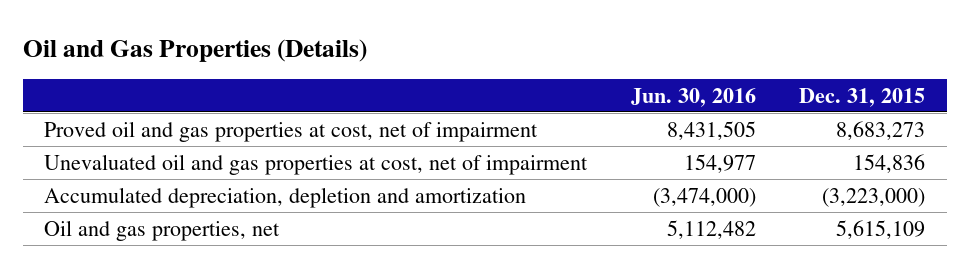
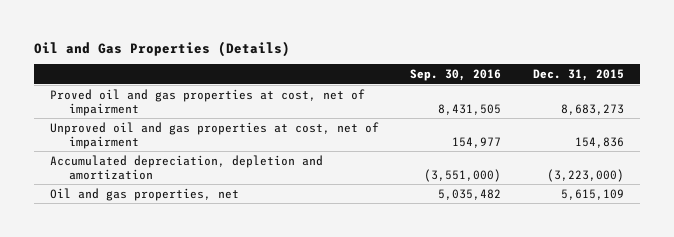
- | Jun. 30, 2016 | Dec. 31, 2015
+ | Sep. 30, 2016 | Dec. 31, 2015
- Unevaluated oil and gas properties at cost, net of impairment | 154,977 | 154,836
+ Unproved oil and gas properties at cost, net of impairment | 154,977 | 154,836

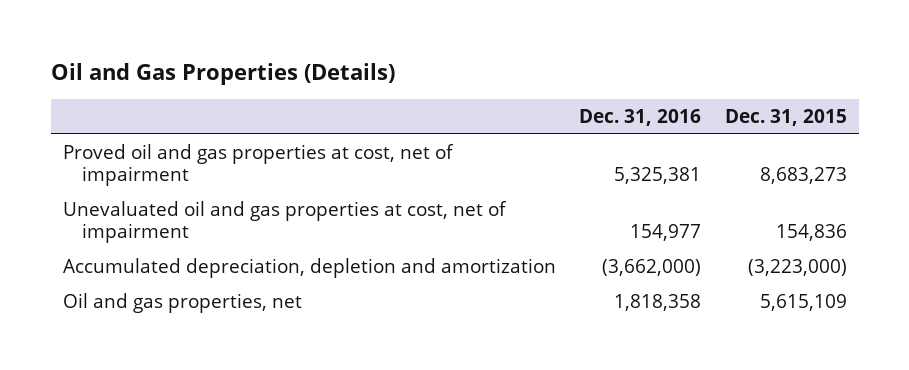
- | Sep. 30, 2016 | Dec. 31, 2015
+ | Dec. 31, 2016 | Dec. 31, 2015
- Unproved oil and gas properties at cost, net of impairment | 154,977 | 154,836
+ Unevaluated oil and gas properties at cost, net of impairment | 154,977 | 154,836

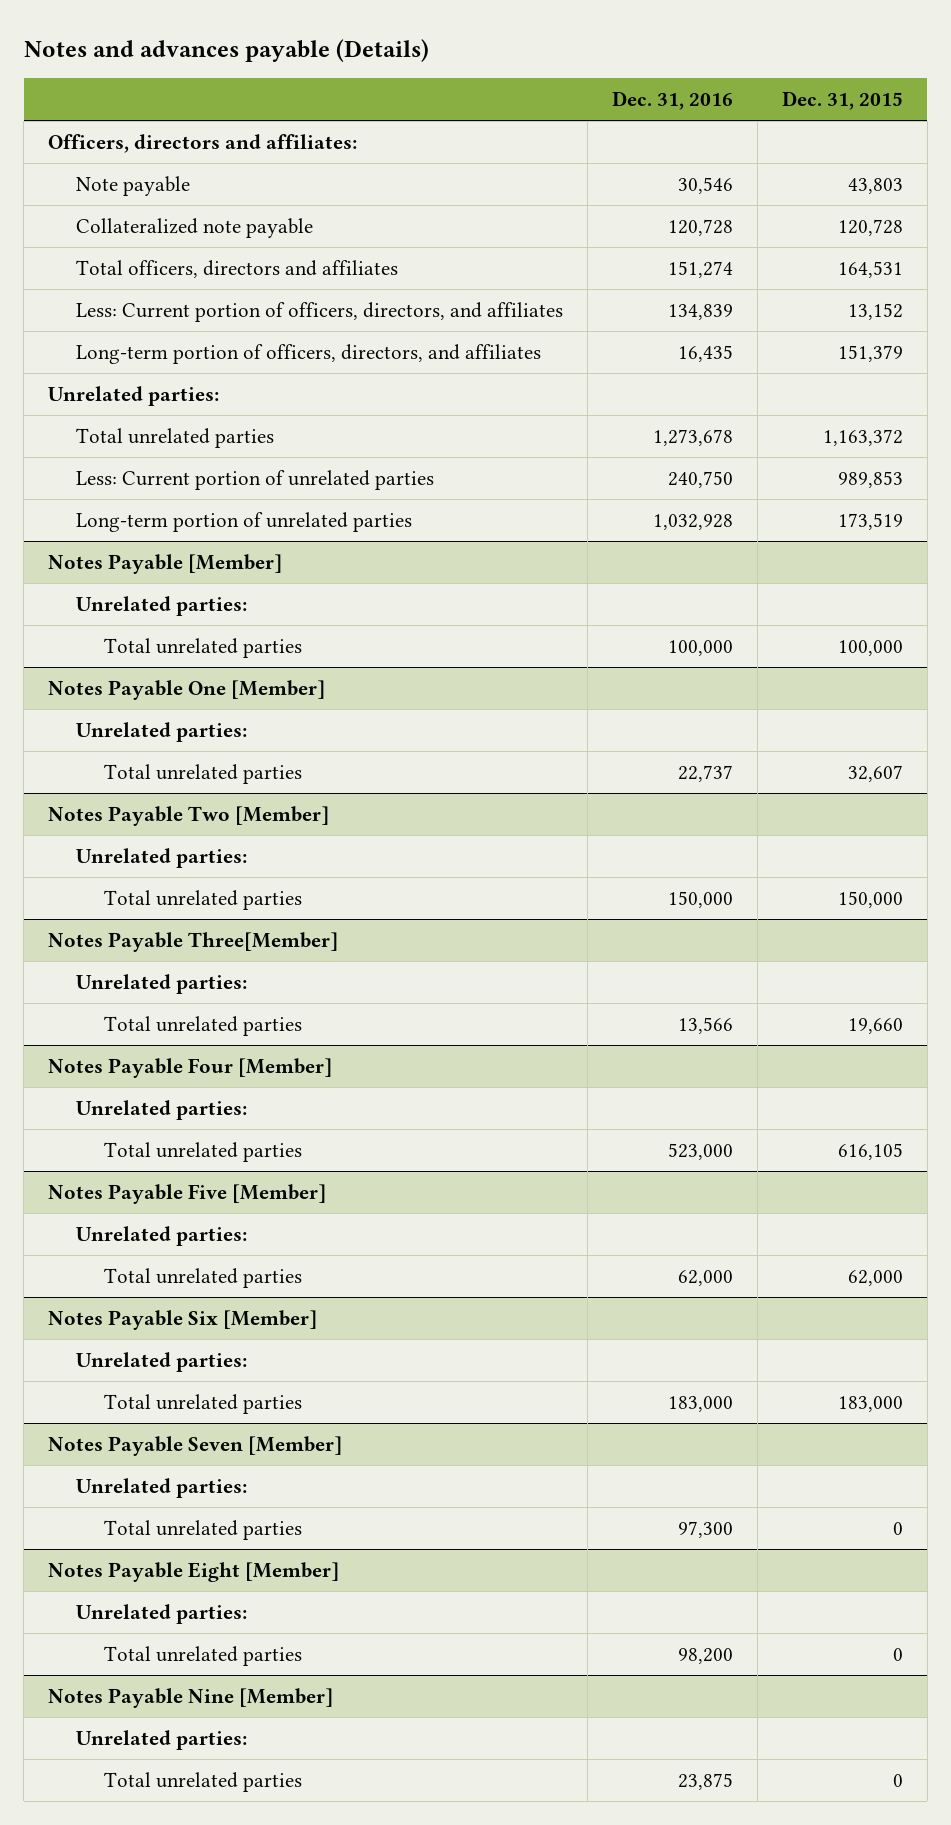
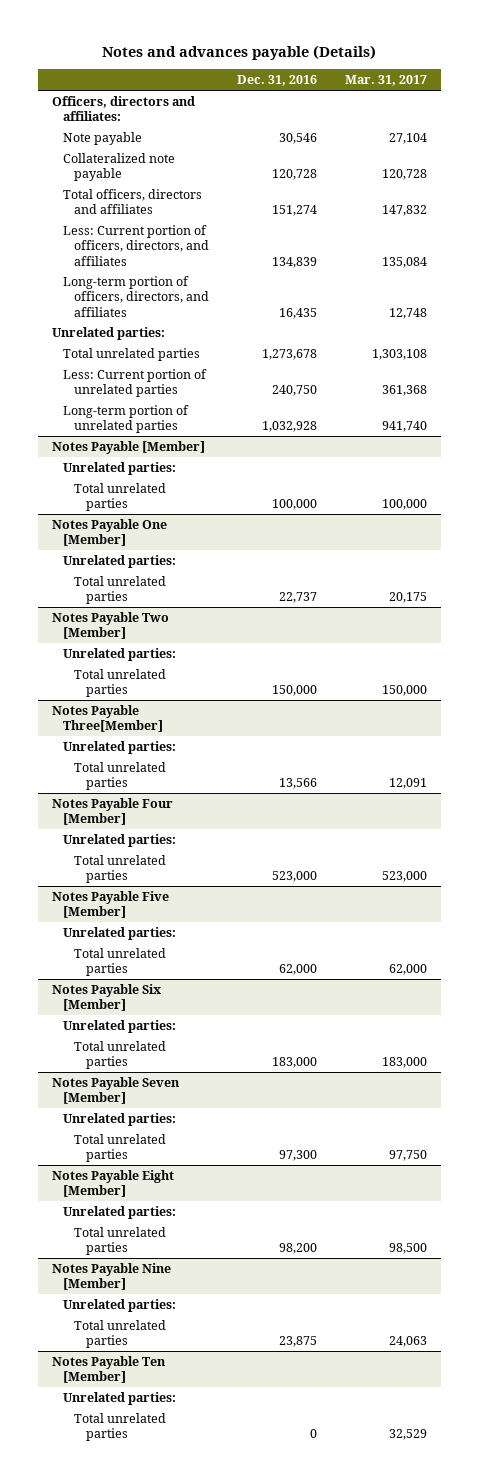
- | Dec. 31, 2016 | Dec. 31, 2015
+ | Dec. 31, 2016 | Mar. 31, 2017
+ Notes Payable Ten [Member]
+ Unrelated parties:
+ Total unrelated parties | 0 | 32,529

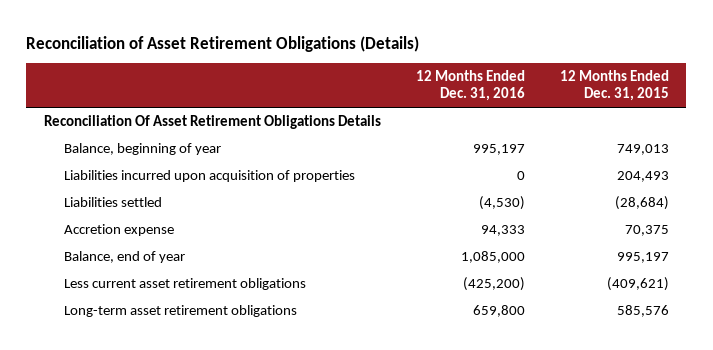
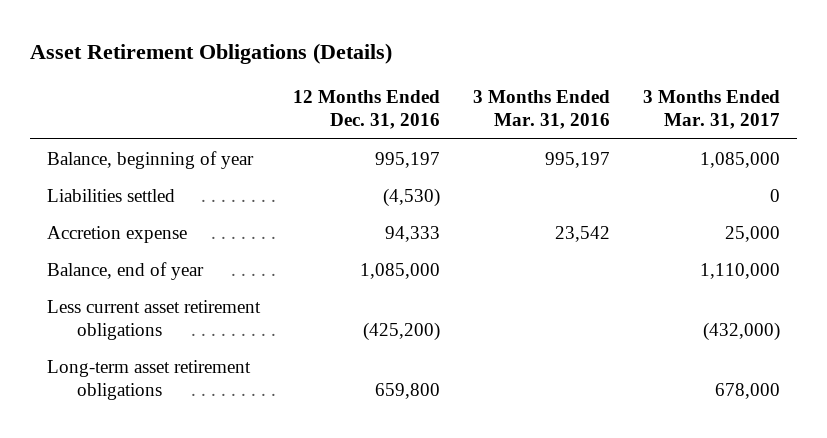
- Reconciliation of Asset Retirement Obligations (Details)
+ Asset Retirement Obligations (Details)
- | 12 Months Ended Dec. 31, 2016 | 12 Months Ended Dec. 31, 2015
+ | 12 Months Ended Dec. 31, 2016 | 3 Months Ended Mar. 31, 2016 | 3 Months Ended Mar. 31, 2017
- Reconciliation Of Asset Retirement Obligations Details
- Liabilities incurred upon acquisition of properties | 0 | 204,493

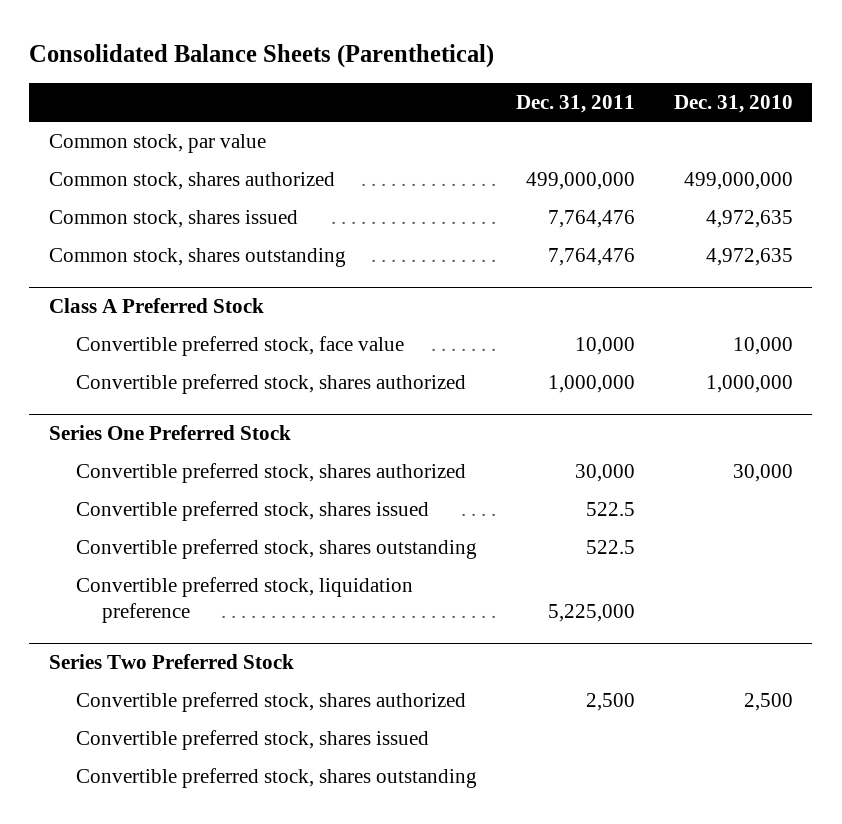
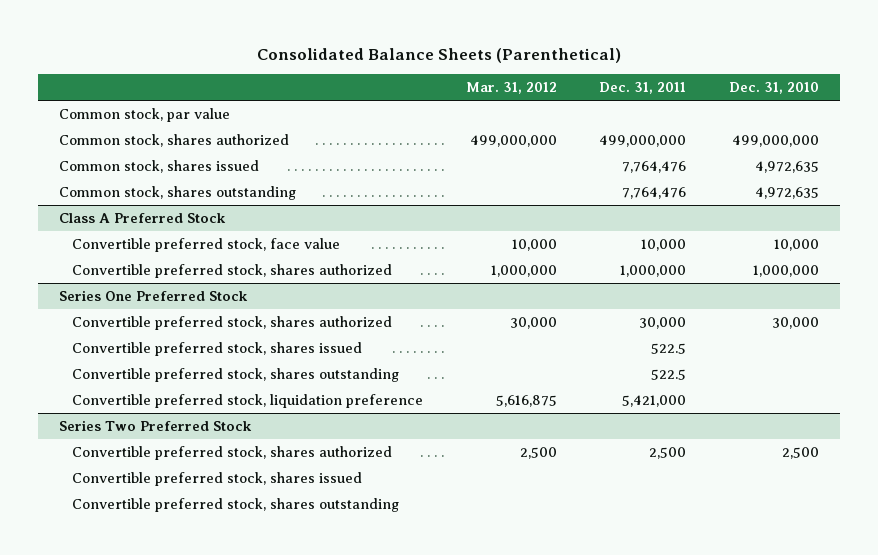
- | Dec. 31, 2011 | Dec. 31, 2010
+ | Mar. 31, 2012 | Dec. 31, 2011 | Dec. 31, 2010
@ Series One Preferred Stock
- Convertible preferred stock, liquidation preference | 5,225,000 |
+ Convertible preferred stock, liquidation preference | 5,616,875 | 5,421,000 |

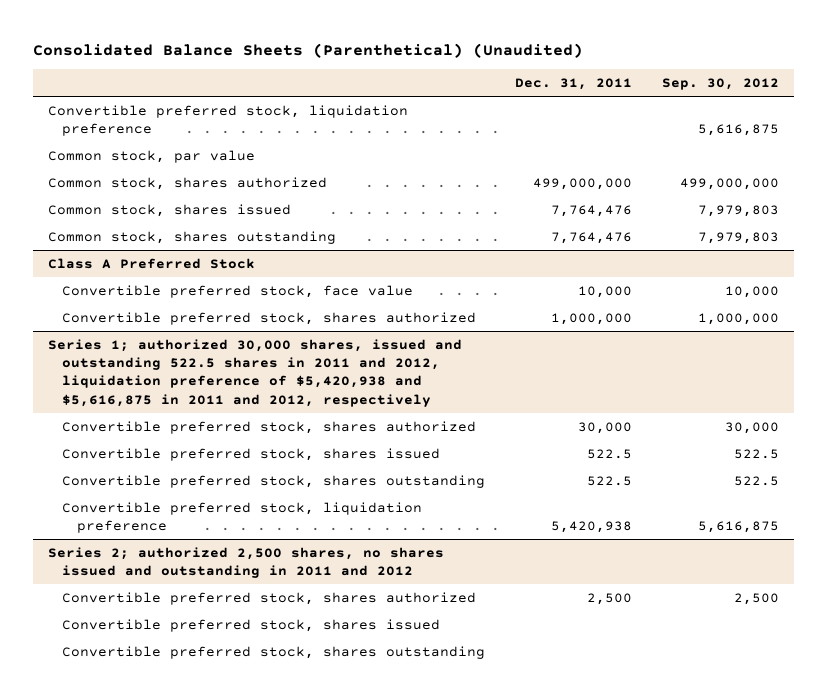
- Consolidated Balance Sheets (Parenthetical)
+ Consolidated Balance Sheets (Parenthetical) (Unaudited)
- | Mar. 31, 2012 | Dec. 31, 2011 | Dec. 31, 2010
+ | Dec. 31, 2011 | Sep. 30, 2012
+ Convertible preferred stock, liquidation preference | | 5,616,875
- Series One Preferred Stock
+ Series 1; authorized 30,000 shares, issued and outstanding 522.5 shares in 2011 and 2012, liquidation preference of $5,420,938 and $5,616,875 in 2011 and 2012, respectively
- Convertible preferred stock, liquidation preference | 5,616,875 | 5,421,000 |
- Series Two Preferred Stock
+ Convertible preferred stock, liquidation preference | 5,420,938 | 5,616,875
+ Series 2; authorized 2,500 shares, no shares issued and outstanding in 2011 and 2012

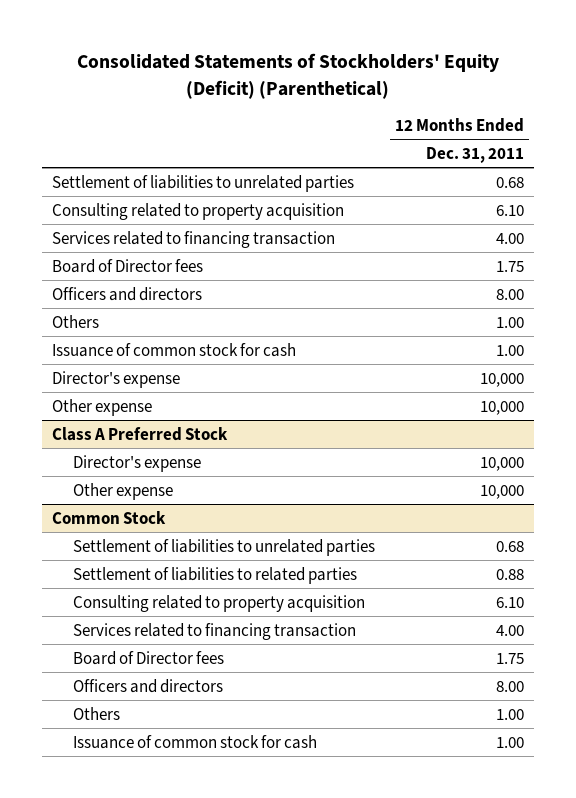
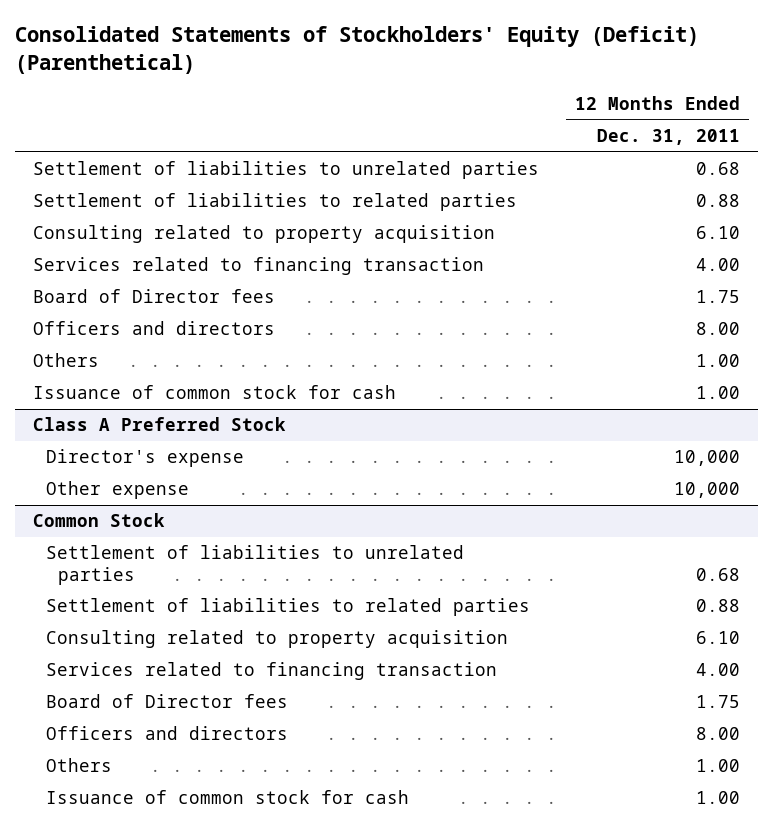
+ Settlement of liabilities to related parties | 0.88
- Director's expense | 10,000
- Other expense | 10,000

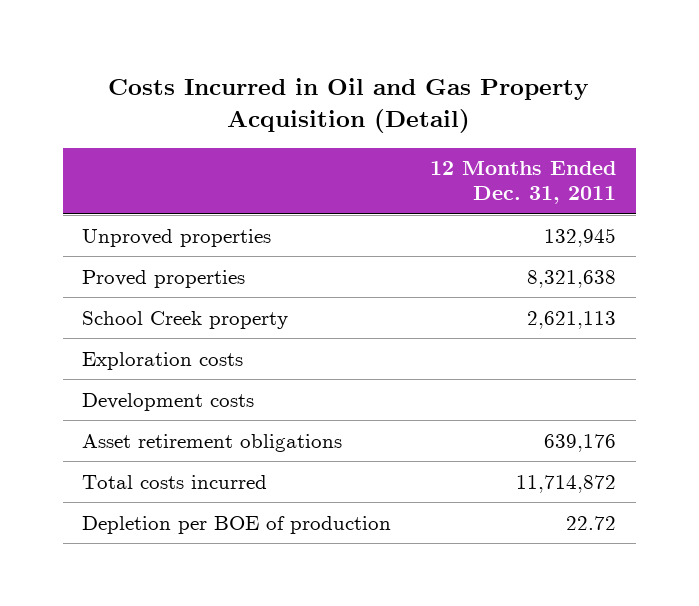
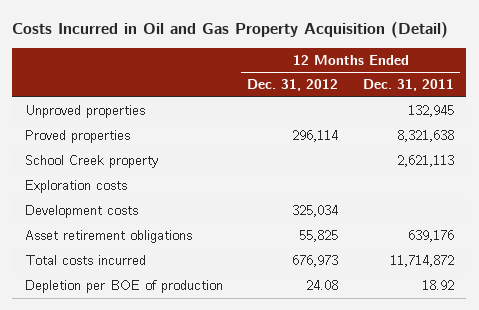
- | 12 Months Ended Dec. 31, 2011
+ | 12 Months Ended Dec. 31, 2012 | 12 Months Ended Dec. 31, 2011
- Depletion per BOE of production | 22.72
+ Depletion per BOE of production | 24.08 | 18.92

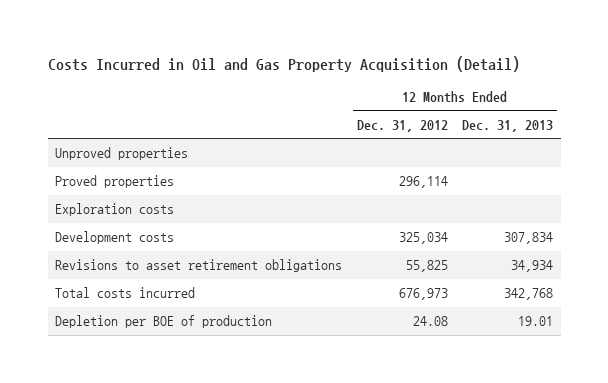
- | 12 Months Ended Dec. 31, 2012 | 12 Months Ended Dec. 31, 2011
+ | 12 Months Ended Dec. 31, 2012 | 12 Months Ended Dec. 31, 2013
- School Creek property | | 2,621,113
- Asset retirement obligations | 55,825 | 639,176
+ Revisions to asset retirement obligations | 55,825 | 34,934

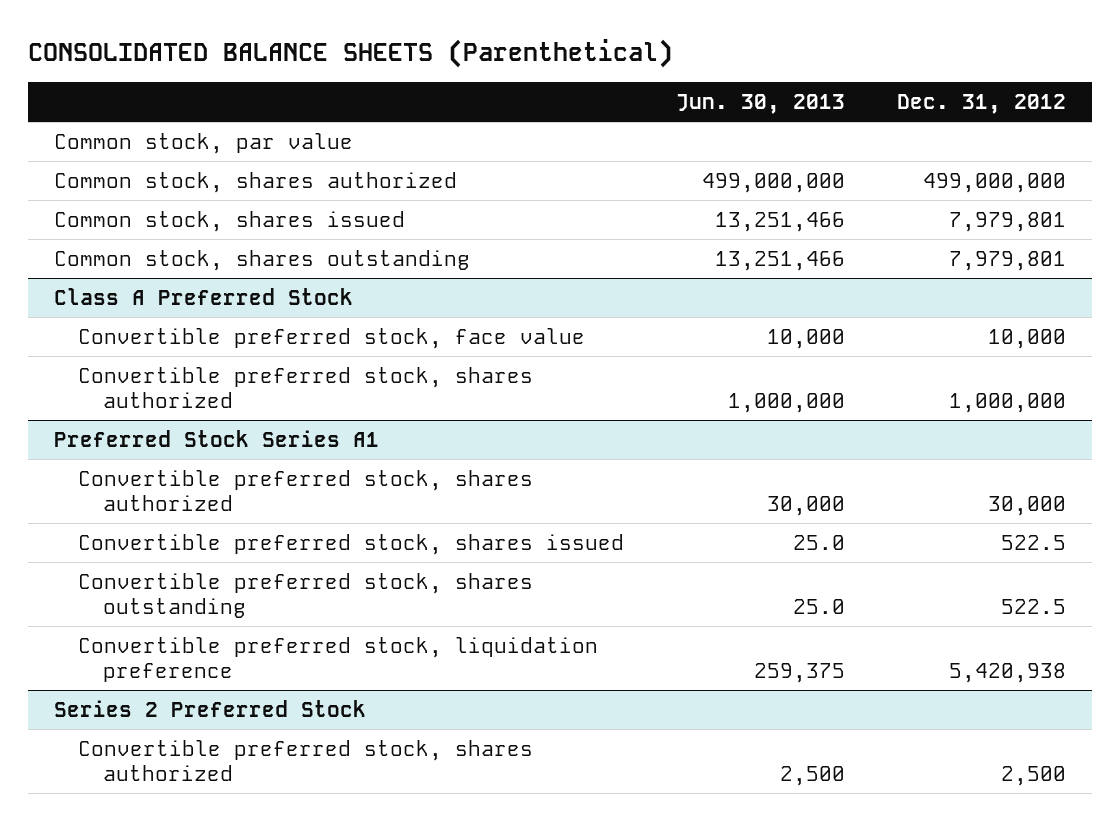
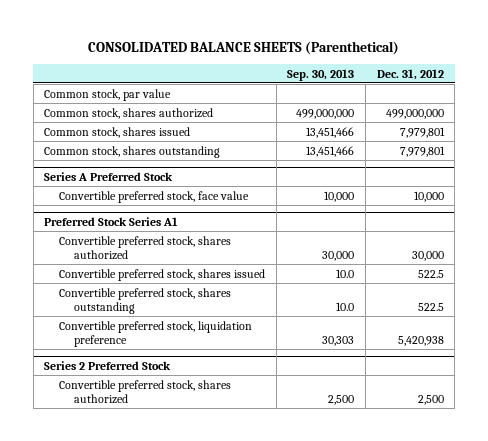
- | Jun. 30, 2013 | Dec. 31, 2012
+ | Sep. 30, 2013 | Dec. 31, 2012
- Class A Preferred Stock
+ Series A Preferred Stock
- Convertible preferred stock, shares authorized | 1,000,000 | 1,000,000

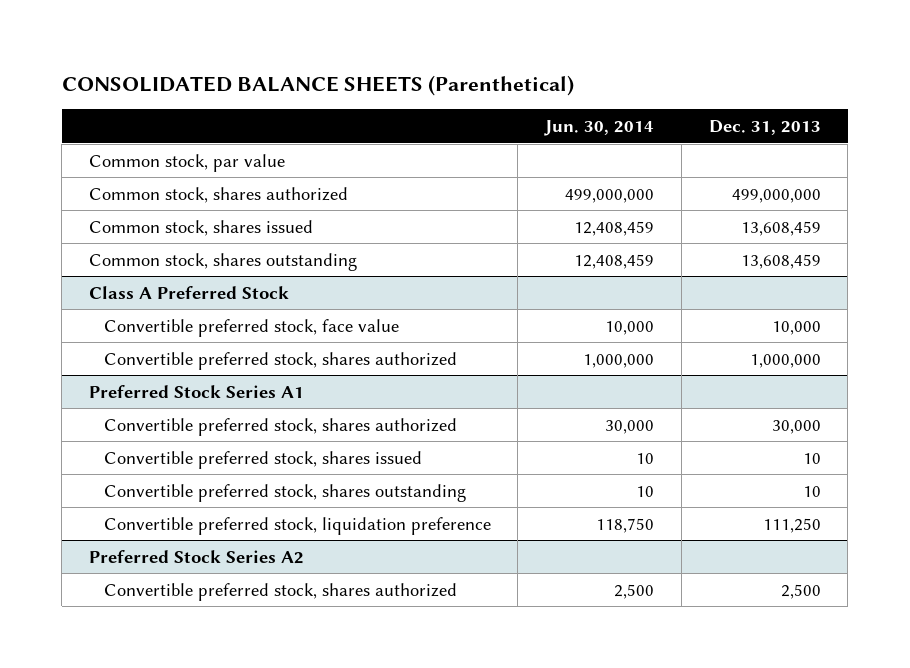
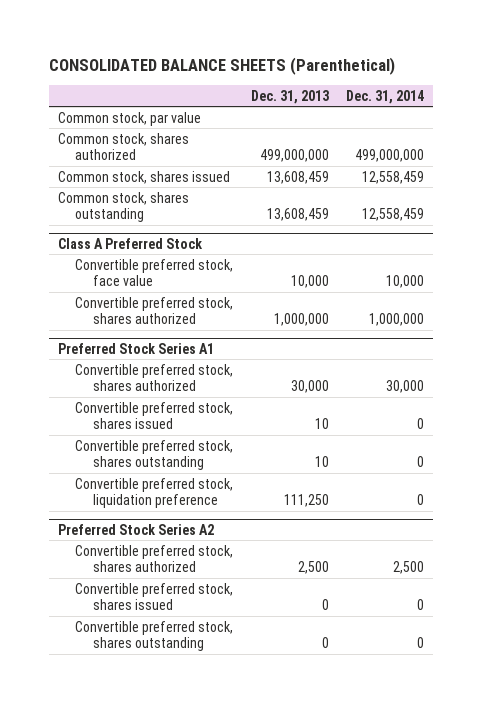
- | Jun. 30, 2014 | Dec. 31, 2013
+ | Dec. 31, 2013 | Dec. 31, 2014
@ Preferred Stock Series A2
+ Convertible preferred stock, shares issued | 0 | 0
+ Convertible preferred stock, shares outstanding | 0 | 0

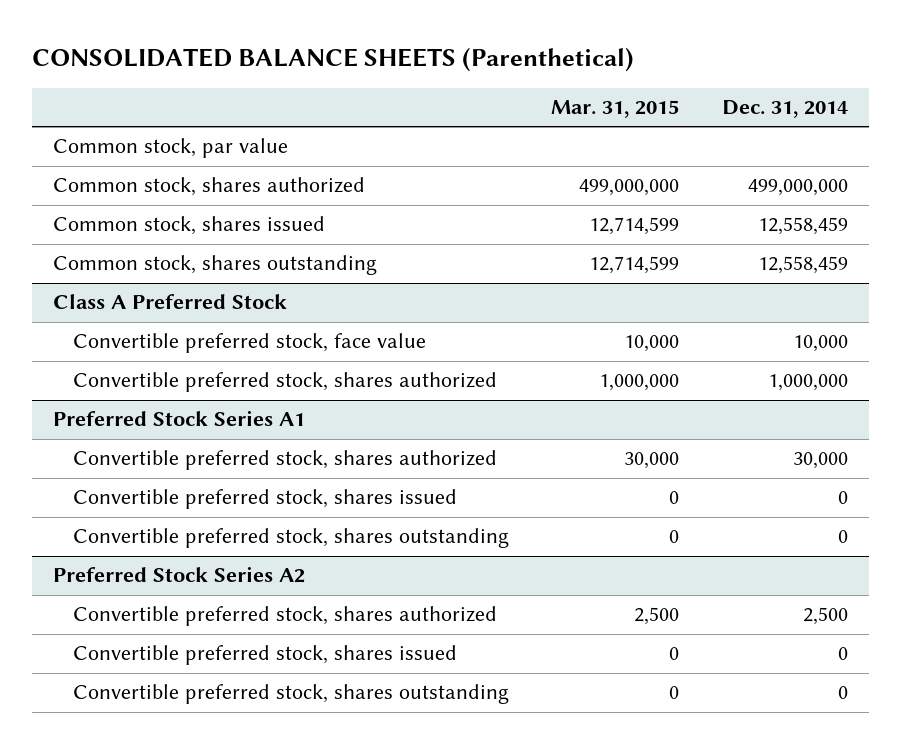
- | Dec. 31, 2013 | Dec. 31, 2014
+ | Mar. 31, 2015 | Dec. 31, 2014
@ Preferred Stock Series A1
- Convertible preferred stock, liquidation preference | 111,250 | 0

